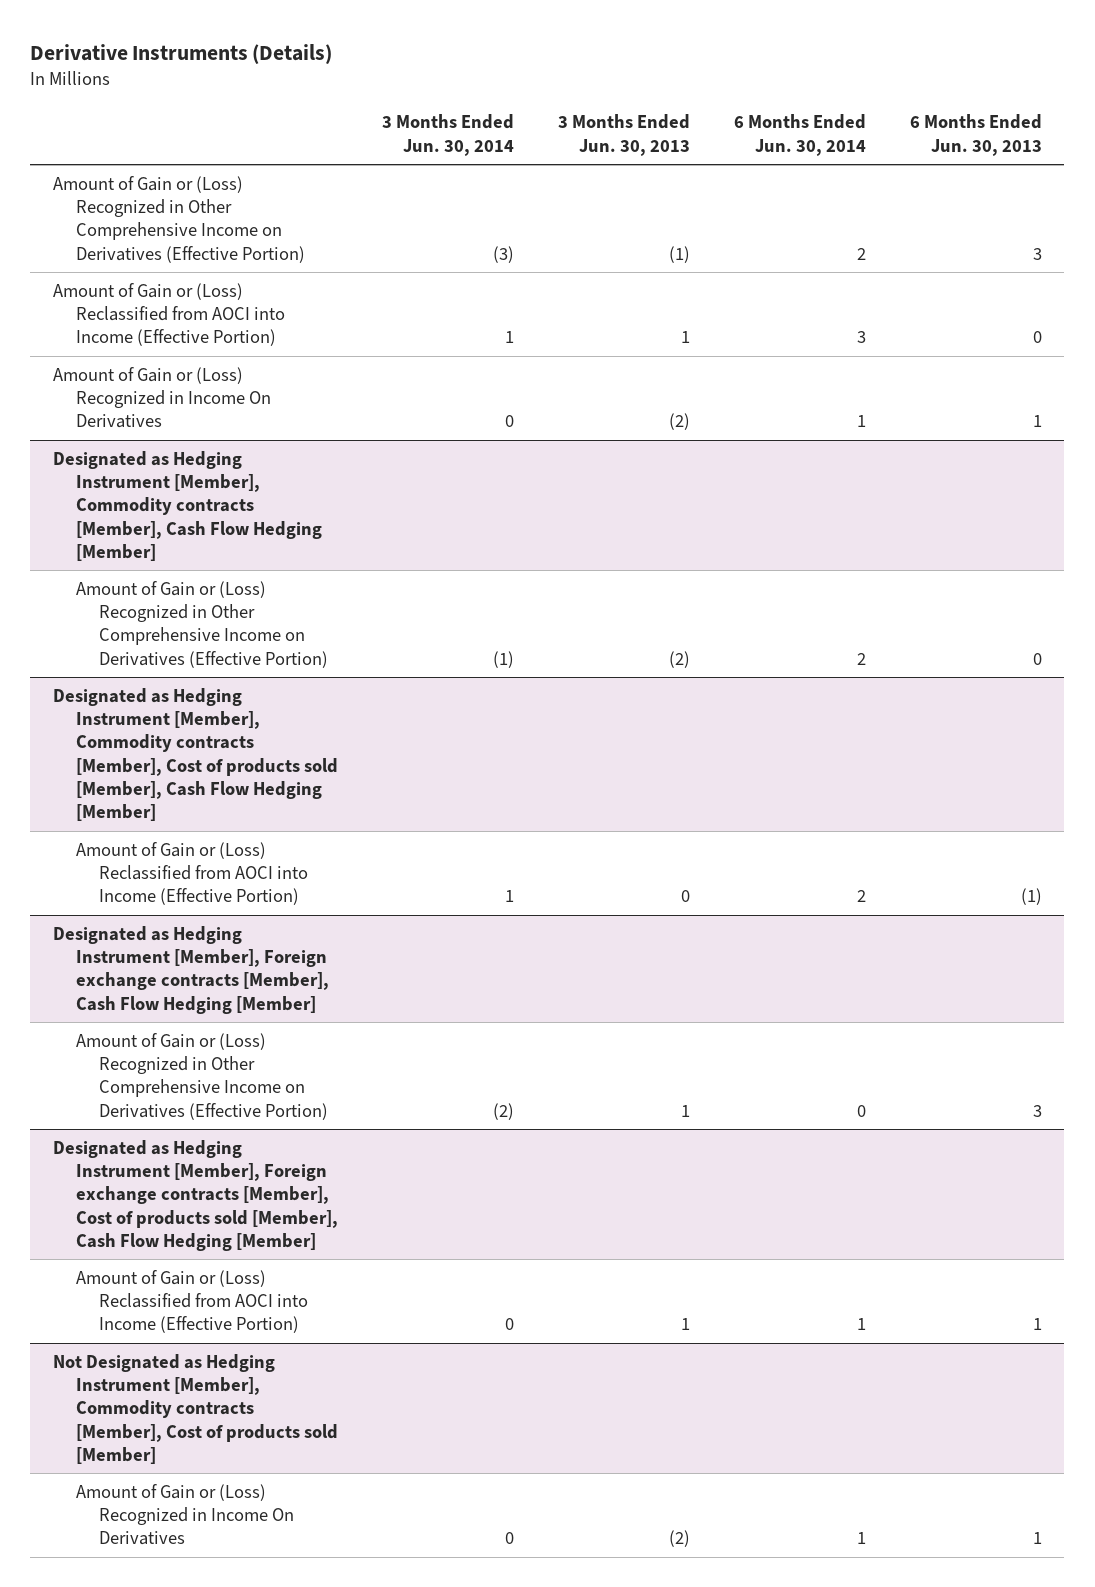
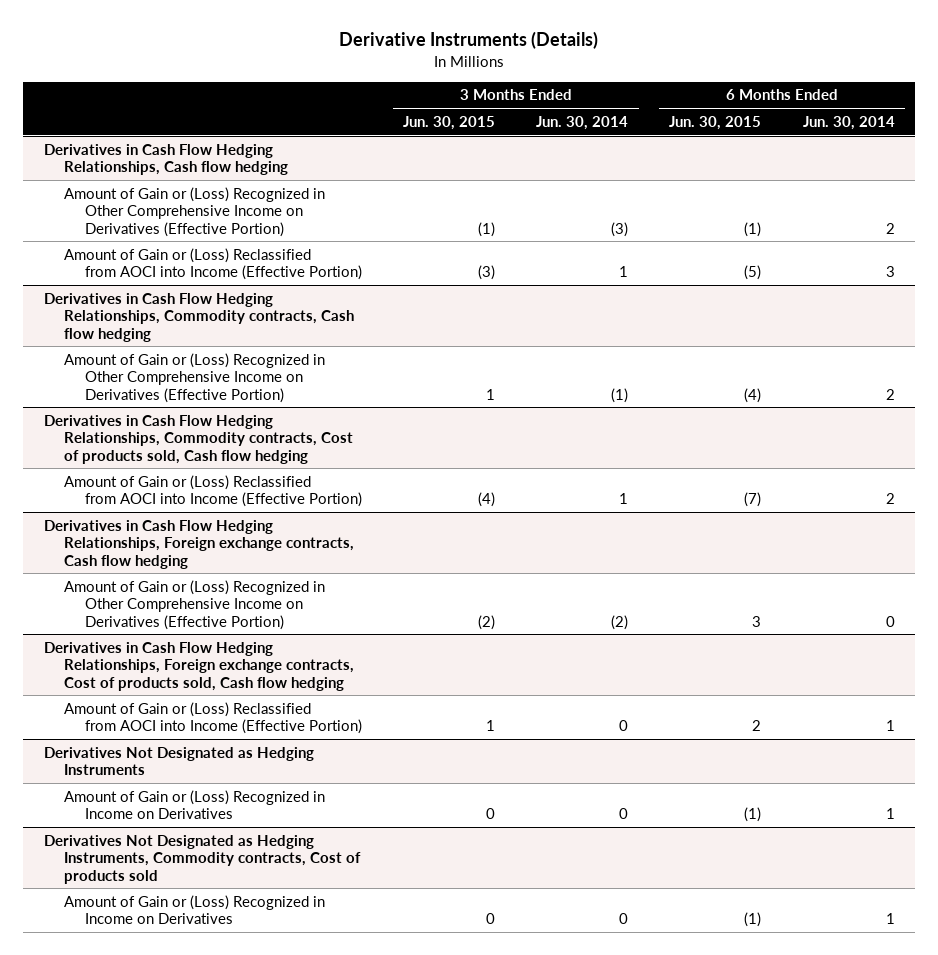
- | 3 Months Ended Jun. 30, 2014 | 3 Months Ended Jun. 30, 2013 | 6 Months Ended Jun. 30, 2014 | 6 Months Ended Jun. 30, 2013
+ | 3 Months Ended Jun. 30, 2015 | 3 Months Ended Jun. 30, 2014 | 6 Months Ended Jun. 30, 2015 | 6 Months Ended Jun. 30, 2014
+ Derivatives in Cash Flow Hedging Relationships, Cash flow hedging
- Amount of Gain or (Loss) Recognized in Income On Derivatives | 0 | (2) | 1 | 1
- Designated as Hedging Instrument [Member], Commodity contracts [Member], Cash Flow Hedging [Member]
+ Derivatives in Cash Flow Hedging Relationships, Commodity contracts, Cash flow hedging
- Designated as Hedging Instrument [Member], Commodity contracts [Member], Cost of products sold [Member], Cash Flow Hedging [Member]
+ Derivatives in Cash Flow Hedging Relationships, Commodity contracts, Cost of products sold, Cash flow hedging
- Designated as Hedging Instrument [Member], Foreign exchange contracts [Member], Cash Flow Hedging [Member]
+ Derivatives in Cash Flow Hedging Relationships, Foreign exchange contracts, Cash flow hedging
- Designated as Hedging Instrument [Member], Foreign exchange contracts [Member], Cost of products sold [Member], Cash Flow Hedging [Member]
+ Derivatives in Cash Flow Hedging Relationships, Foreign exchange contracts, Cost of products sold, Cash flow hedging
- Not Designated as Hedging Instrument [Member], Commodity contracts [Member], Cost of products sold [Member]
- Amount of Gain or (Loss) Recognized in Income On Derivatives | 0 | (2) | 1 | 1
+ Derivatives Not Designated as Hedging Instruments
+ Amount of Gain or (Loss) Recognized in Income on Derivatives | 0 | 0 | (1) | 1
+ Derivatives Not Designated as Hedging Instruments, Commodity contracts, Cost of products sold
+ Amount of Gain or (Loss) Recognized in Income on Derivatives | 0 | 0 | (1) | 1

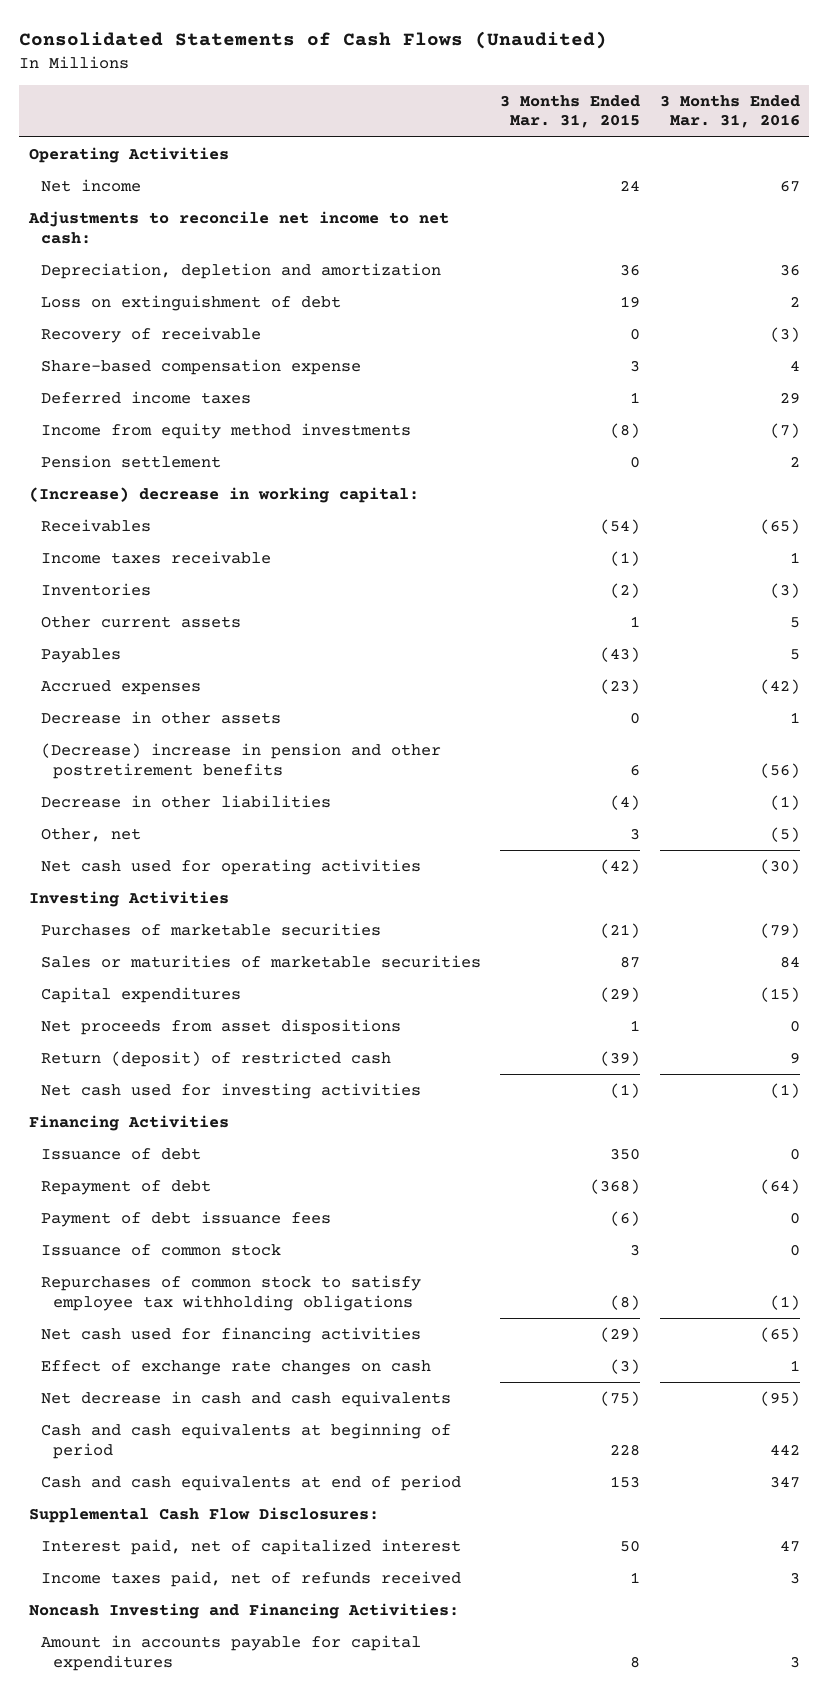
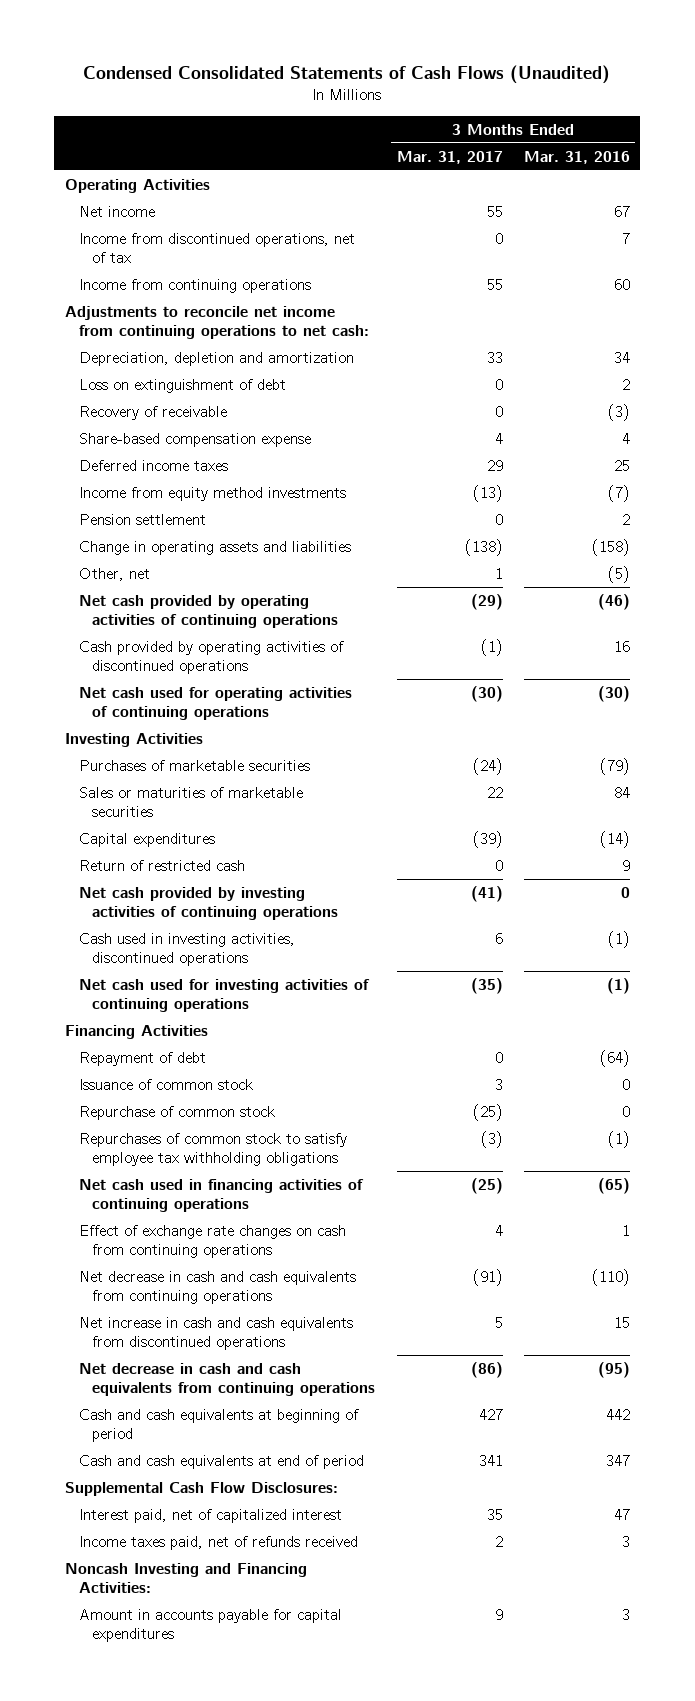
- Consolidated Statements of Cash Flows (Unaudited)
+ Condensed Consolidated Statements of Cash Flows (Unaudited)
- | 3 Months Ended Mar. 31, 2015 | 3 Months Ended Mar. 31, 2016
+ | 3 Months Ended Mar. 31, 2017 | 3 Months Ended Mar. 31, 2016
- Adjustments to reconcile net income to net cash:
- Depreciation, depletion and amortization | 36 | 36
+ Income from discontinued operations, net of tax | 0 | 7
+ Income from continuing operations | 55 | 60
+ Adjustments to reconcile net income from continuing operations to net cash:
+ Depreciation, depletion and amortization | 33 | 34
- Deferred income taxes | 1 | 29
+ Deferred income taxes | 29 | 25
- (Increase) decrease in working capital:
- Receivables | (54) | (65)
- Income taxes receivable | (1) | 1
- Inventories | (2) | (3)
- Other current assets | 1 | 5
- Payables | (43) | 5
- Accrued expenses | (23) | (42)
- Decrease in other assets | 0 | 1
- (Decrease) increase in pension and other postretirement benefits | 6 | (56)
- Decrease in other liabilities | (4) | (1)
+ Change in operating assets and liabilities | (138) | (158)
- Net cash used for operating activities | (42) | (30)
+ Net cash provided by operating activities of continuing operations | (29) | (46)
+ Cash provided by operating activities of discontinued operations | (1) | 16
+ Net cash used for operating activities of continuing operations | (30) | (30)
- Capital expenditures | (29) | (15)
- Net proceeds from asset dispositions | 1 | 0
- Return (deposit) of restricted cash | (39) | 9
- Net cash used for investing activities | (1) | (1)
+ Capital expenditures | (39) | (14)
+ Return of restricted cash | 0 | 9
+ Net cash provided by investing activities of continuing operations | (41) | 0
+ Cash used in investing activities, discontinued operations | 6 | (1)
+ Net cash used for investing activities of continuing operations | (35) | (1)
- Issuance of debt | 350 | 0
- Payment of debt issuance fees | (6) | 0
+ Repurchase of common stock | (25) | 0
- Net cash used for financing activities | (29) | (65)
- Effect of exchange rate changes on cash | (3) | 1
- Net decrease in cash and cash equivalents | (75) | (95)
+ Net cash used in financing activities of continuing operations | (25) | (65)
+ Effect of exchange rate changes on cash from continuing operations | 4 | 1
+ Net decrease in cash and cash equivalents from continuing operations | (91) | (110)
+ Net increase in cash and cash equivalents from discontinued operations | 5 | 15
+ Net decrease in cash and cash equivalents from continuing operations | (86) | (95)

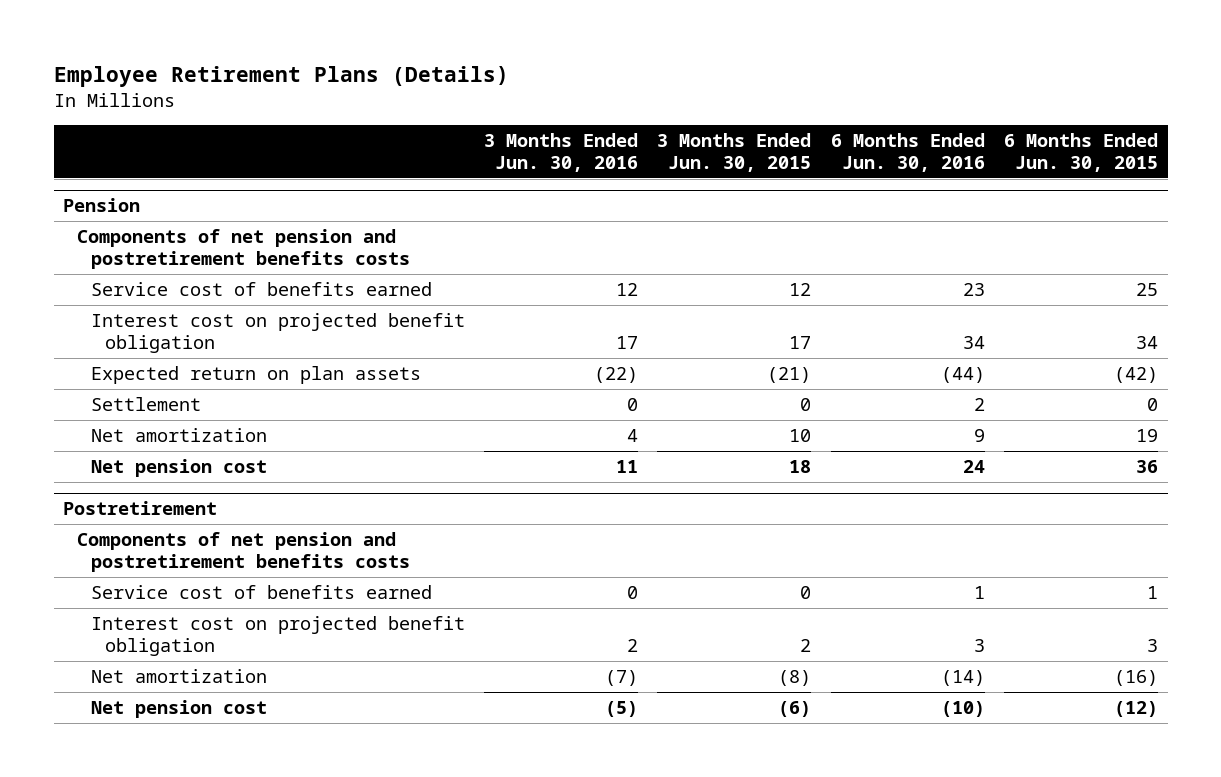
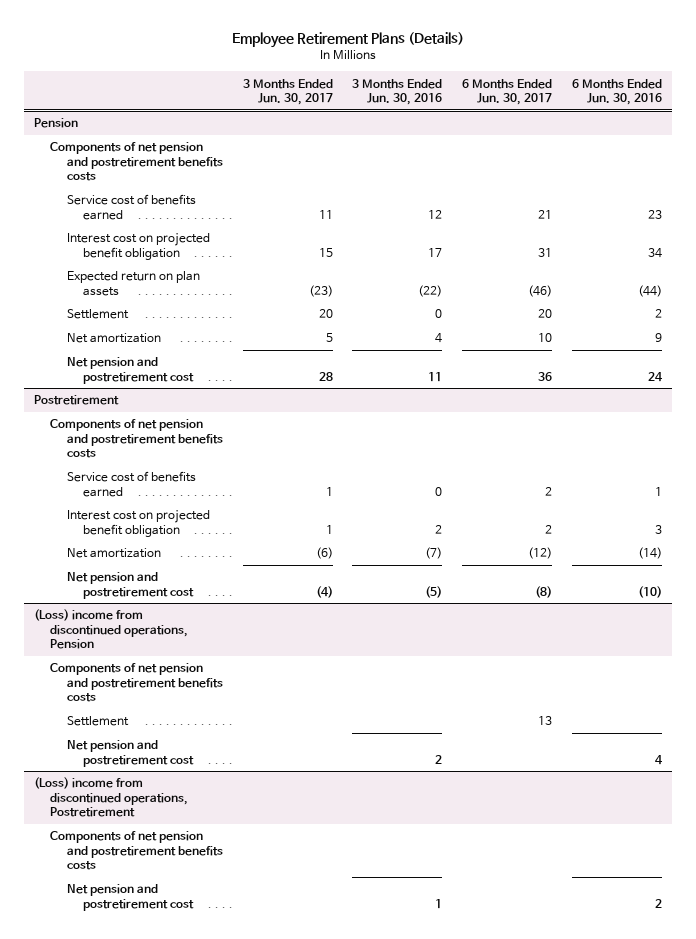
- | 3 Months Ended Jun. 30, 2016 | 3 Months Ended Jun. 30, 2015 | 6 Months Ended Jun. 30, 2016 | 6 Months Ended Jun. 30, 2015
+ | 3 Months Ended Jun. 30, 2017 | 3 Months Ended Jun. 30, 2016 | 6 Months Ended Jun. 30, 2017 | 6 Months Ended Jun. 30, 2016
@ Pension
- Net pension cost | 11 | 18 | 24 | 36
+ Net pension and postretirement cost | 28 | 11 | 36 | 24
@ Postretirement
- Net pension cost | (5) | (6) | (10) | (12)
+ Net pension and postretirement cost | (4) | (5) | (8) | (10)
+ (Loss) income from discontinued operations, Pension
+ Components of net pension and postretirement benefits costs
+ Settlement | | | 13 |
+ Net pension and postretirement cost | | 2 | | 4
+ (Loss) income from discontinued operations, Postretirement
+ Components of net pension and postretirement benefits costs
+ Net pension and postretirement cost | | 1 | | 2

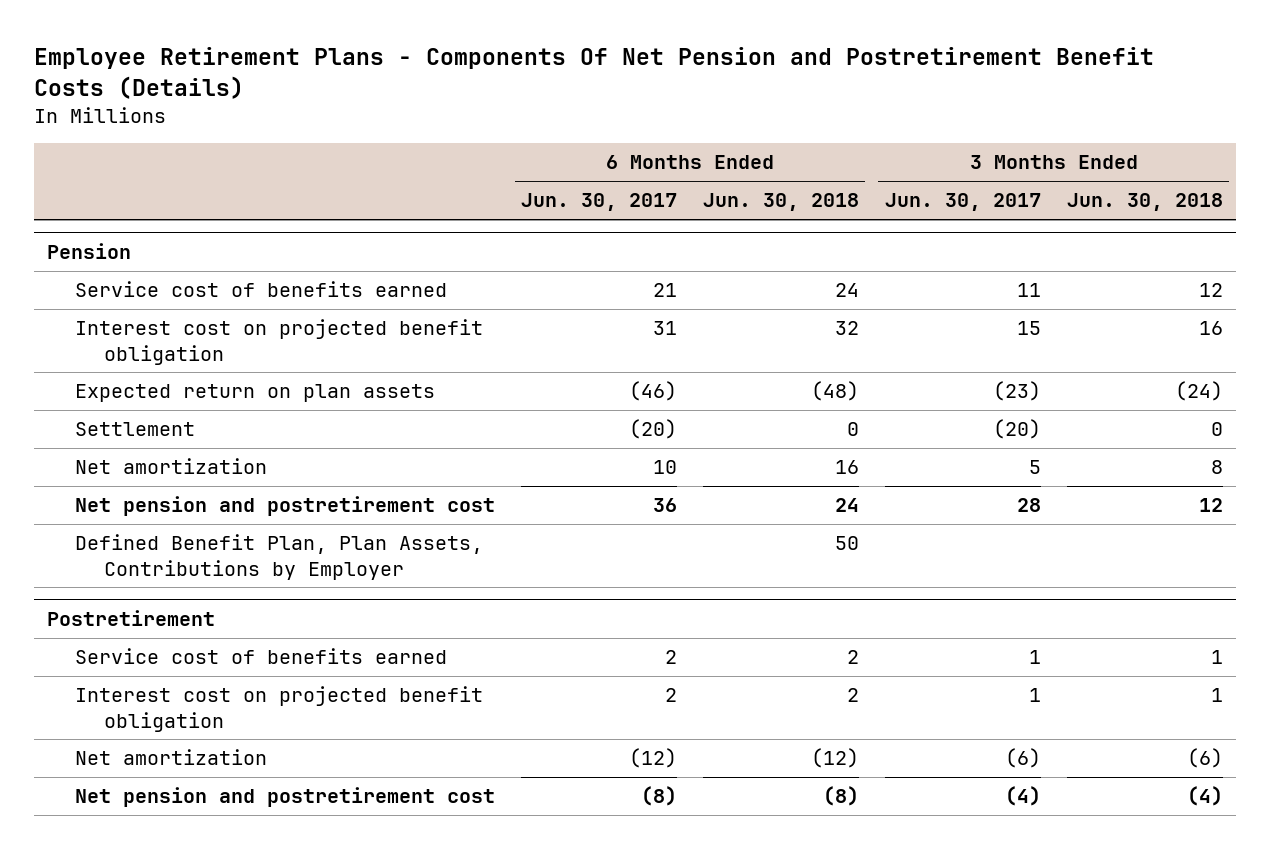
- Employee Retirement Plans (Details)
+ Employee Retirement Plans - Components Of Net Pension and Postretirement Benefit Costs (Details)
- | 3 Months Ended Jun. 30, 2017 | 3 Months Ended Jun. 30, 2016 | 6 Months Ended Jun. 30, 2017 | 6 Months Ended Jun. 30, 2016
+ | 6 Months Ended Jun. 30, 2017 | 6 Months Ended Jun. 30, 2018 | 3 Months Ended Jun. 30, 2017 | 3 Months Ended Jun. 30, 2018
@ Pension
- Components of net pension and postretirement benefits costs
- Settlement | 20 | 0 | 20 | 2
+ Settlement | (20) | 0 | (20) | 0
+ Defined Benefit Plan, Plan Assets, Contributions by Employer | | 50 | |
@ Postretirement
- Components of net pension and postretirement benefits costs
- (Loss) income from discontinued operations, Pension
- Components of net pension and postretirement benefits costs
- Settlement | | | 13 |
- Net pension and postretirement cost | | 2 | | 4
- (Loss) income from discontinued operations, Postretirement
- Components of net pension and postretirement benefits costs
- Net pension and postretirement cost | | 1 | | 2

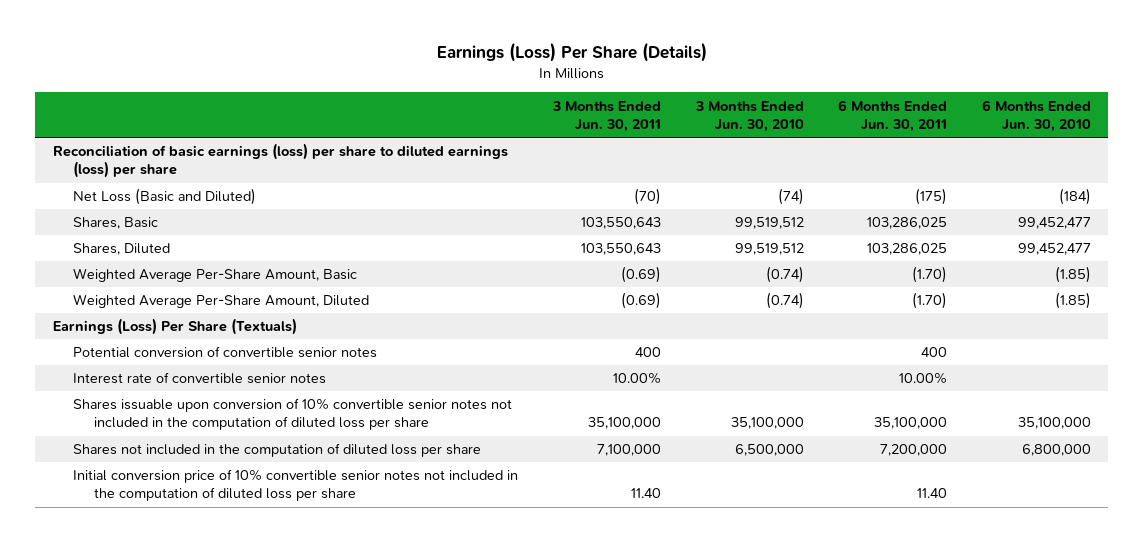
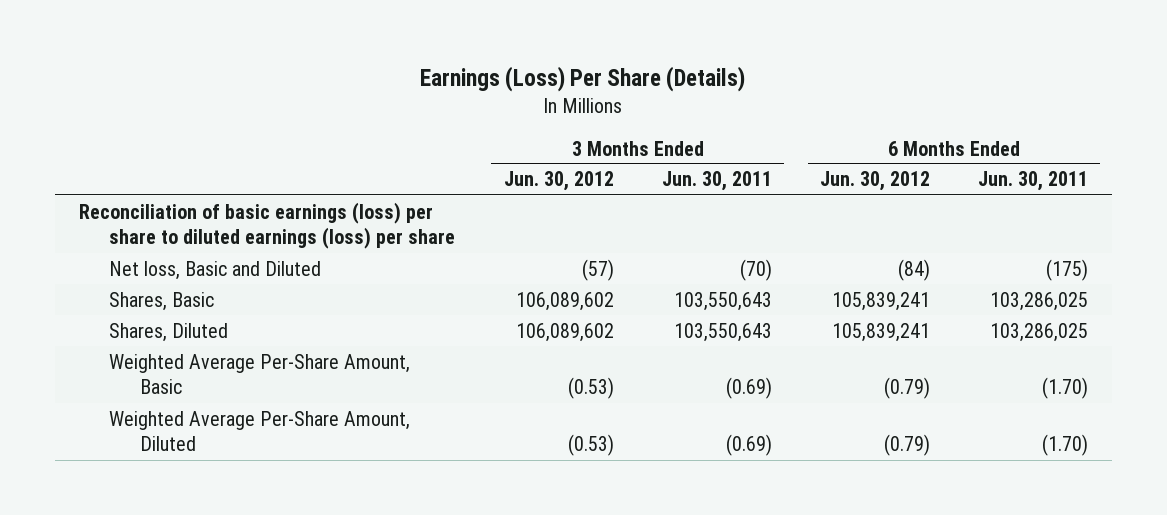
- | 3 Months Ended Jun. 30, 2011 | 3 Months Ended Jun. 30, 2010 | 6 Months Ended Jun. 30, 2011 | 6 Months Ended Jun. 30, 2010
+ | 3 Months Ended Jun. 30, 2012 | 3 Months Ended Jun. 30, 2011 | 6 Months Ended Jun. 30, 2012 | 6 Months Ended Jun. 30, 2011
- Net Loss (Basic and Diluted) | (70) | (74) | (175) | (184)
+ Net loss, Basic and Diluted | (57) | (70) | (84) | (175)
- Earnings (Loss) Per Share (Textuals)
- Potential conversion of convertible senior notes | 400 | | 400 |
- Interest rate of convertible senior notes | 10.00% | | 10.00% |
- Shares issuable upon conversion of 10% convertible senior notes not included in the computation of diluted loss per share | 35,100,000 | 35,100,000 | 35,100,000 | 35,100,000
- Shares not included in the computation of diluted loss per share | 7,100,000 | 6,500,000 | 7,200,000 | 6,800,000
- Initial conversion price of 10% convertible senior notes not included in the computation of diluted loss per share | 11.40 | | 11.40 |

